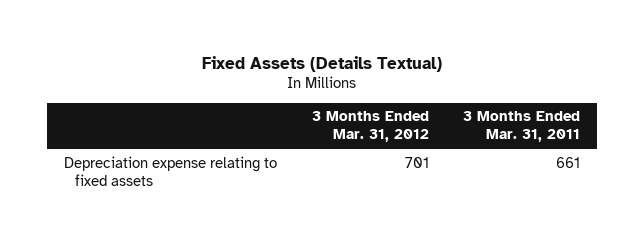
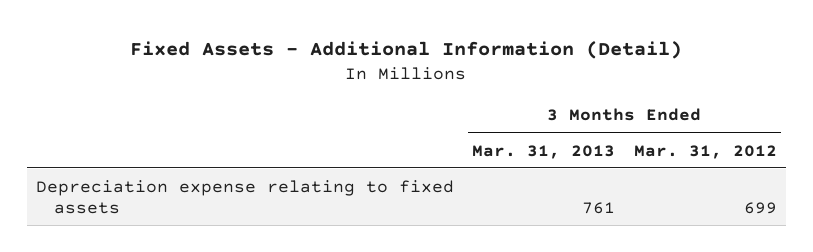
- Fixed Assets (Details Textual)
+ Fixed Assets - Additional Information (Detail)
- | 3 Months Ended Mar. 31, 2012 | 3 Months Ended Mar. 31, 2011
+ | 3 Months Ended Mar. 31, 2013 | 3 Months Ended Mar. 31, 2012
- Depreciation expense relating to fixed assets | 701 | 661
+ Depreciation expense relating to fixed assets | 761 | 699

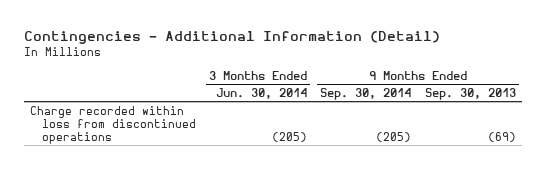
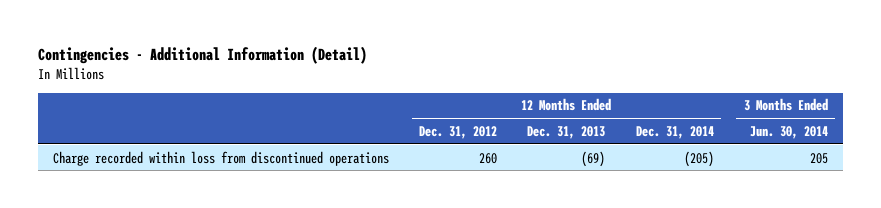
- | 3 Months Ended Jun. 30, 2014 | 9 Months Ended Sep. 30, 2014 | 9 Months Ended Sep. 30, 2013
+ | 12 Months Ended Dec. 31, 2012 | 12 Months Ended Dec. 31, 2013 | 12 Months Ended Dec. 31, 2014 | 3 Months Ended Jun. 30, 2014
- Charge recorded within loss from discontinued operations | (205) | (205) | (69)
+ Charge recorded within loss from discontinued operations | 260 | (69) | (205) | 205

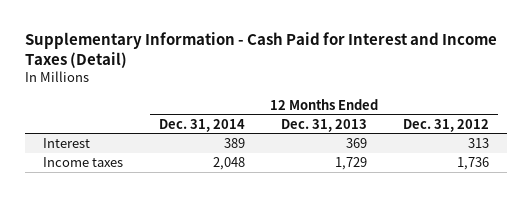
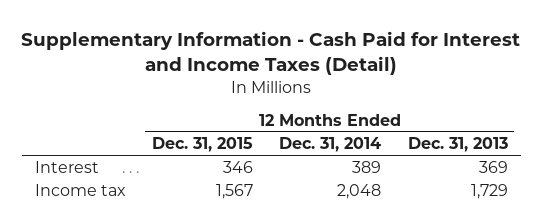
- | 12 Months Ended Dec. 31, 2014 | 12 Months Ended Dec. 31, 2013 | 12 Months Ended Dec. 31, 2012
+ | 12 Months Ended Dec. 31, 2015 | 12 Months Ended Dec. 31, 2014 | 12 Months Ended Dec. 31, 2013
- Income taxes | 2,048 | 1,729 | 1,736
+ Income tax | 1,567 | 2,048 | 1,729

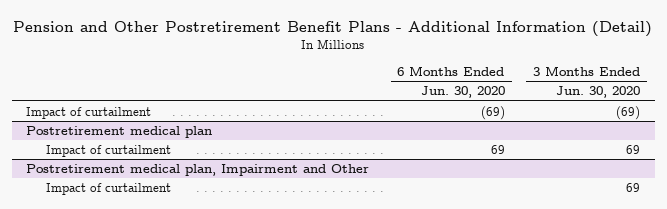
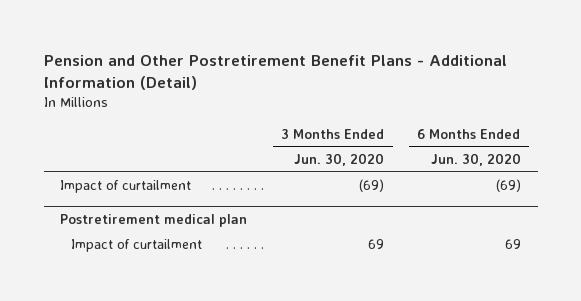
- | 6 Months Ended Jun. 30, 2020 | 3 Months Ended Jun. 30, 2020
+ | 3 Months Ended Jun. 30, 2020 | 6 Months Ended Jun. 30, 2020
- Postretirement medical plan, Impairment and Other
- Impact of curtailment | | 69

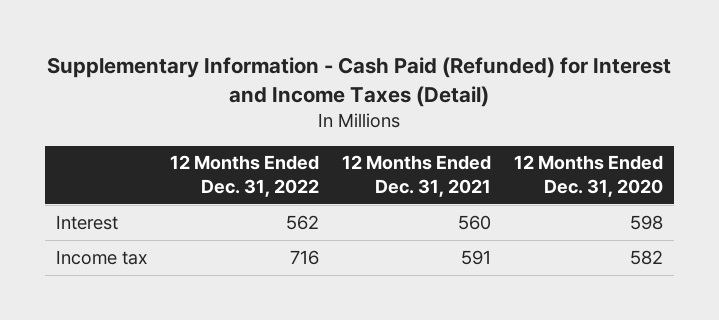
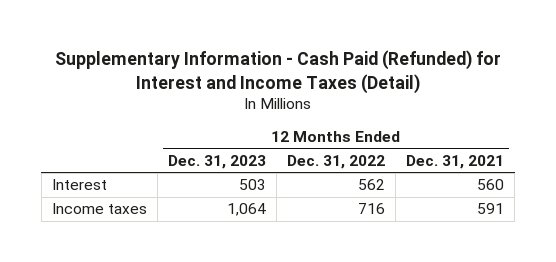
- | 12 Months Ended Dec. 31, 2022 | 12 Months Ended Dec. 31, 2021 | 12 Months Ended Dec. 31, 2020
+ | 12 Months Ended Dec. 31, 2023 | 12 Months Ended Dec. 31, 2022 | 12 Months Ended Dec. 31, 2021
- Income tax | 716 | 591 | 582
+ Income taxes | 1,064 | 716 | 591

